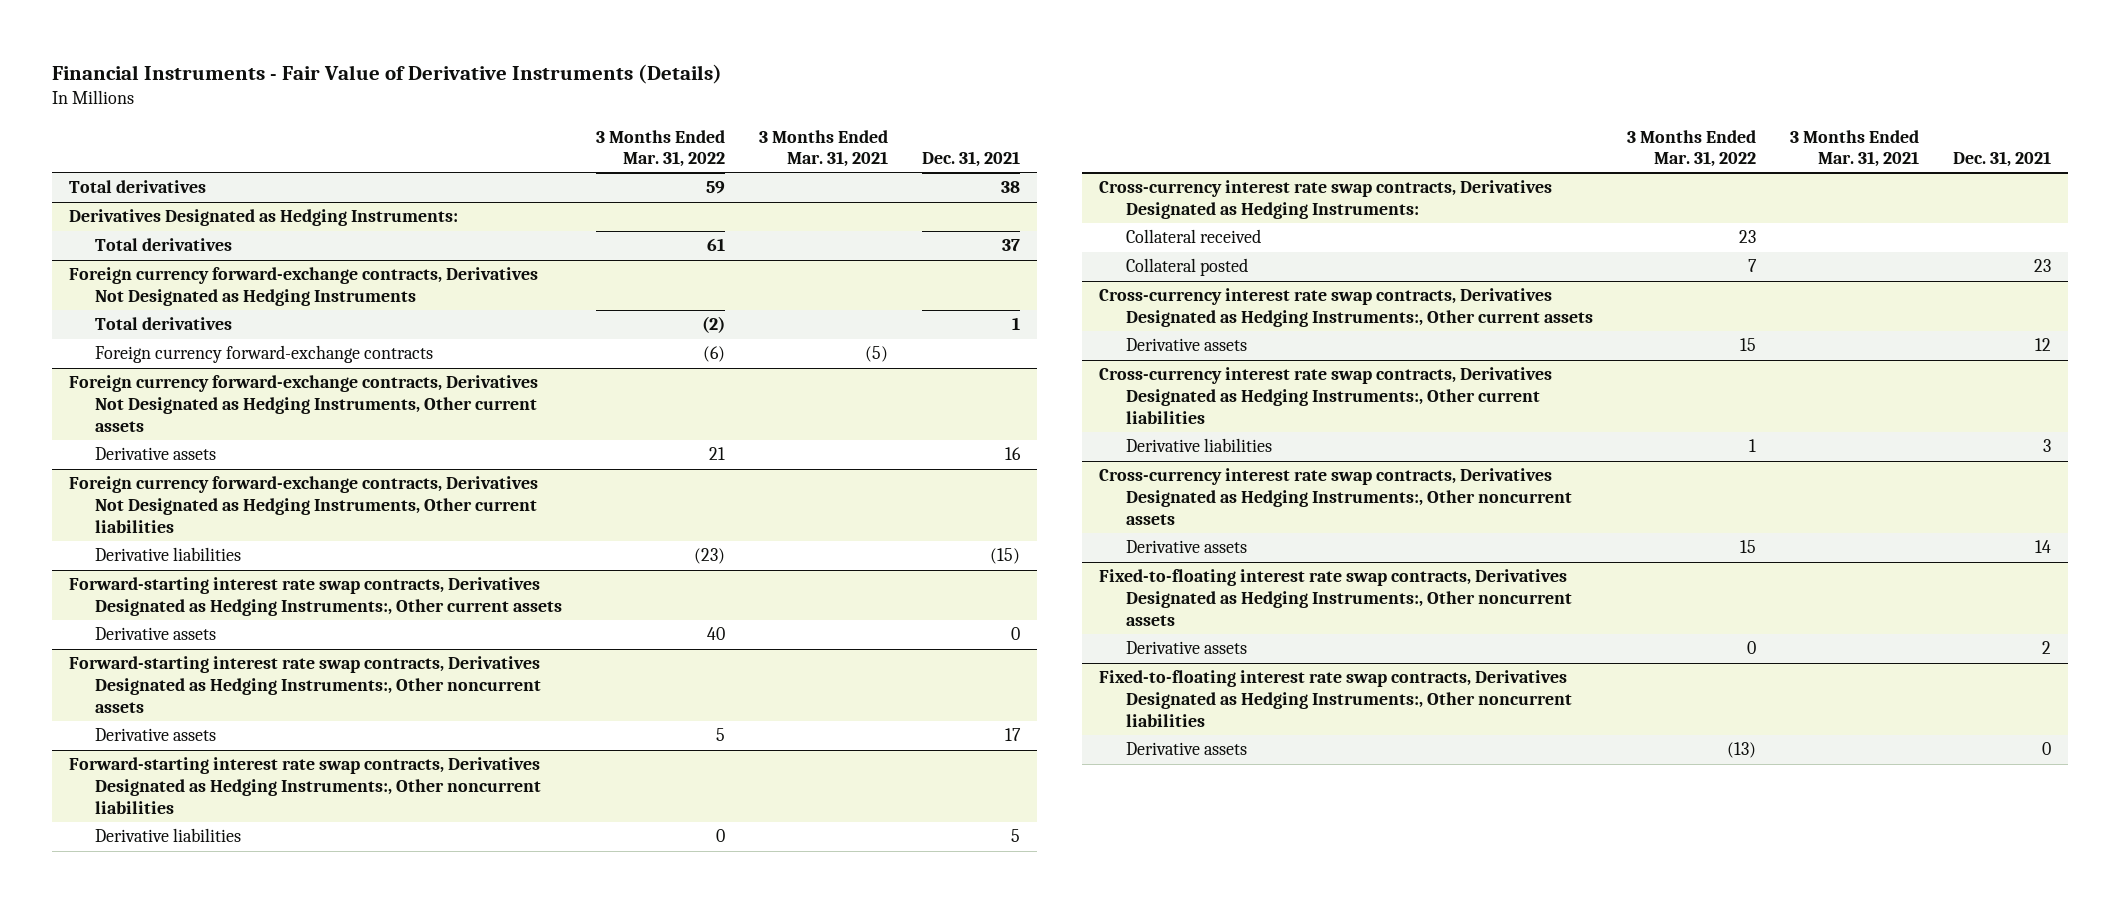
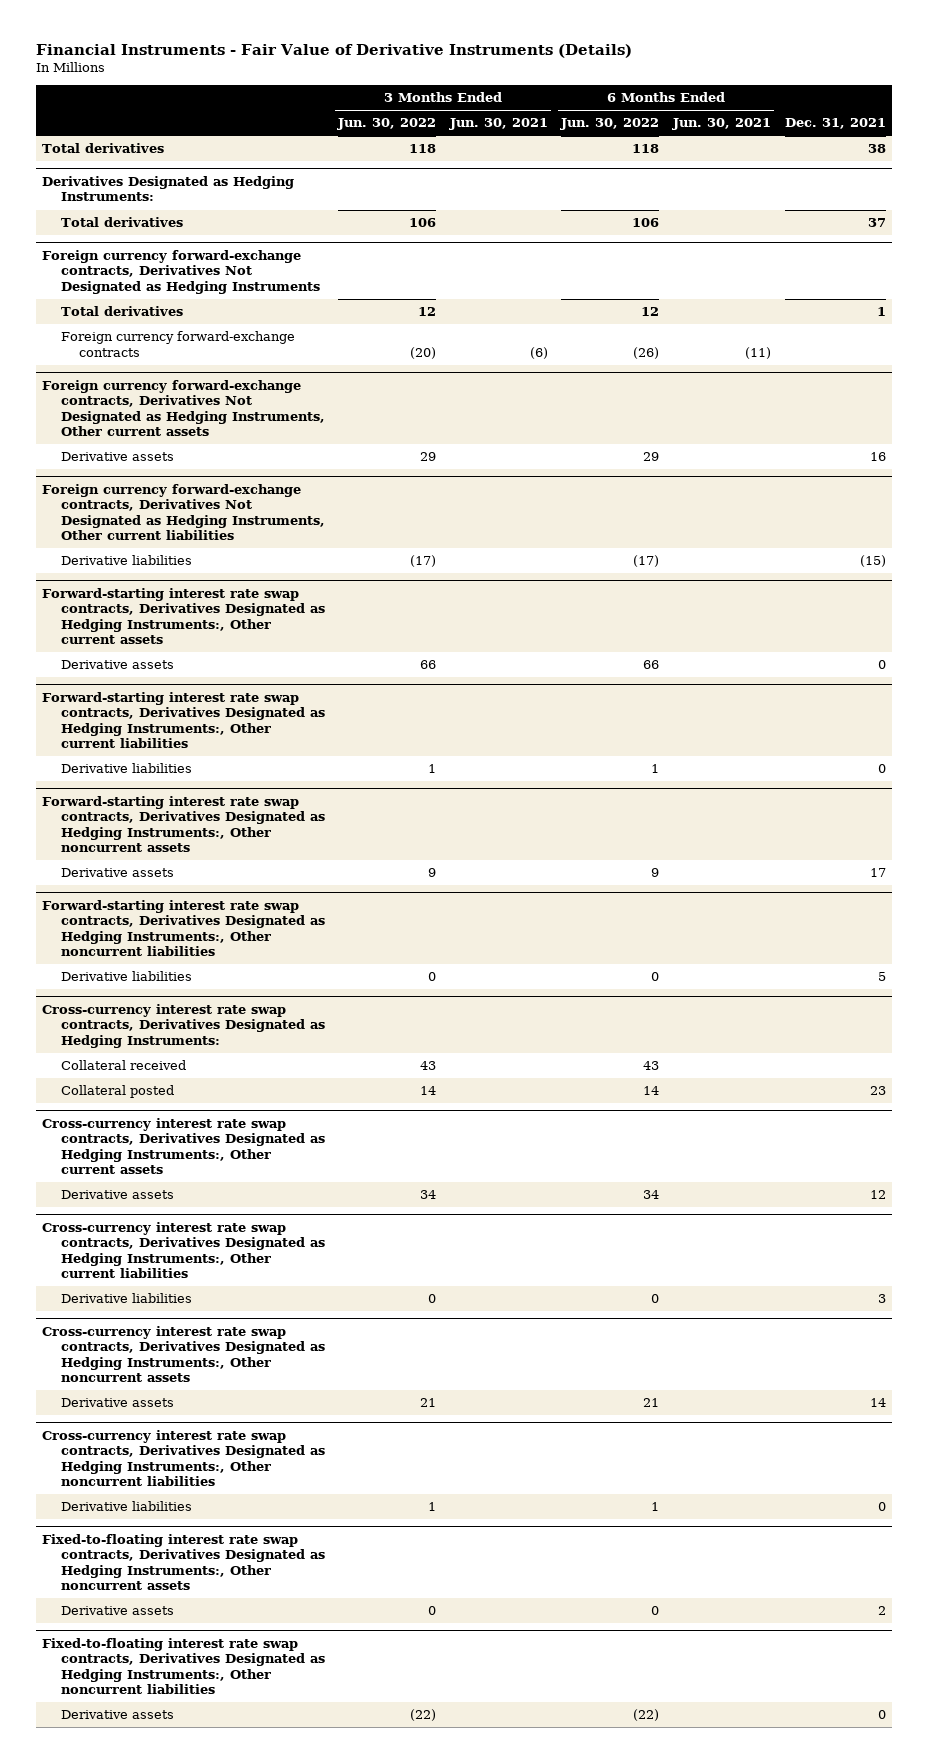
- | 3 Months Ended Mar. 31, 2022 | 3 Months Ended Mar. 31, 2021 | Dec. 31, 2021
+ | 3 Months Ended Jun. 30, 2022 | 3 Months Ended Jun. 30, 2021 | 6 Months Ended Jun. 30, 2022 | 6 Months Ended Jun. 30, 2021 | Dec. 31, 2021
+ Forward-starting interest rate swap contracts, Derivatives Designated as Hedging Instruments:, Other current liabilities
+ Derivative liabilities | 1 | | 1 | | 0
+ Cross-currency interest rate swap contracts, Derivatives Designated as Hedging Instruments:, Other noncurrent liabilities
+ Derivative liabilities | 1 | | 1 | | 0

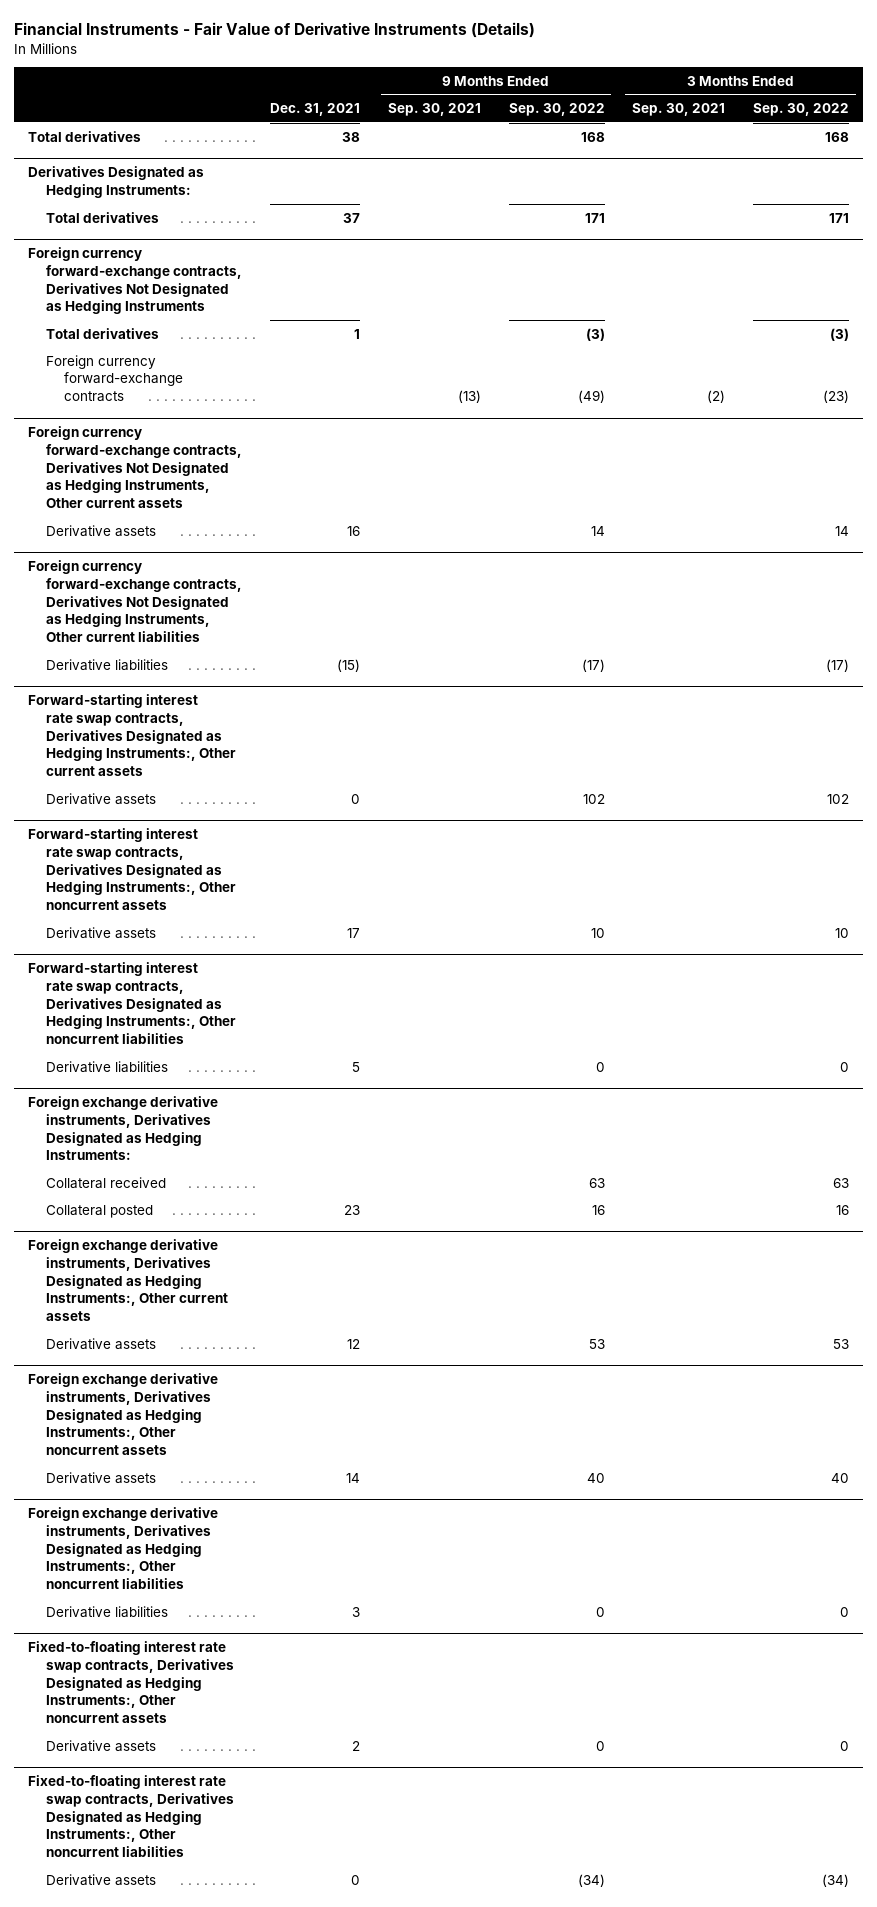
- | 3 Months Ended Jun. 30, 2022 | 3 Months Ended Jun. 30, 2021 | 6 Months Ended Jun. 30, 2022 | 6 Months Ended Jun. 30, 2021 | Dec. 31, 2021
+ | Dec. 31, 2021 | 9 Months Ended Sep. 30, 2021 | 9 Months Ended Sep. 30, 2022 | 3 Months Ended Sep. 30, 2021 | 3 Months Ended Sep. 30, 2022
- Forward-starting interest rate swap contracts, Derivatives Designated as Hedging Instruments:, Other current liabilities
- Derivative liabilities | 1 | | 1 | | 0
- Cross-currency interest rate swap contracts, Derivatives Designated as Hedging Instruments:
+ Foreign exchange derivative instruments, Derivatives Designated as Hedging Instruments:
- Cross-currency interest rate swap contracts, Derivatives Designated as Hedging Instruments:, Other current assets
+ Foreign exchange derivative instruments, Derivatives Designated as Hedging Instruments:, Other current assets
- Cross-currency interest rate swap contracts, Derivatives Designated as Hedging Instruments:, Other current liabilities
- Derivative liabilities | 0 | | 0 | | 3
- Cross-currency interest rate swap contracts, Derivatives Designated as Hedging Instruments:, Other noncurrent assets
+ Foreign exchange derivative instruments, Derivatives Designated as Hedging Instruments:, Other noncurrent assets
- Cross-currency interest rate swap contracts, Derivatives Designated as Hedging Instruments:, Other noncurrent liabilities
- Derivative liabilities | 1 | | 1 | | 0
+ Foreign exchange derivative instruments, Derivatives Designated as Hedging Instruments:, Other noncurrent liabilities
+ Derivative liabilities | 3 | | 0 | | 0

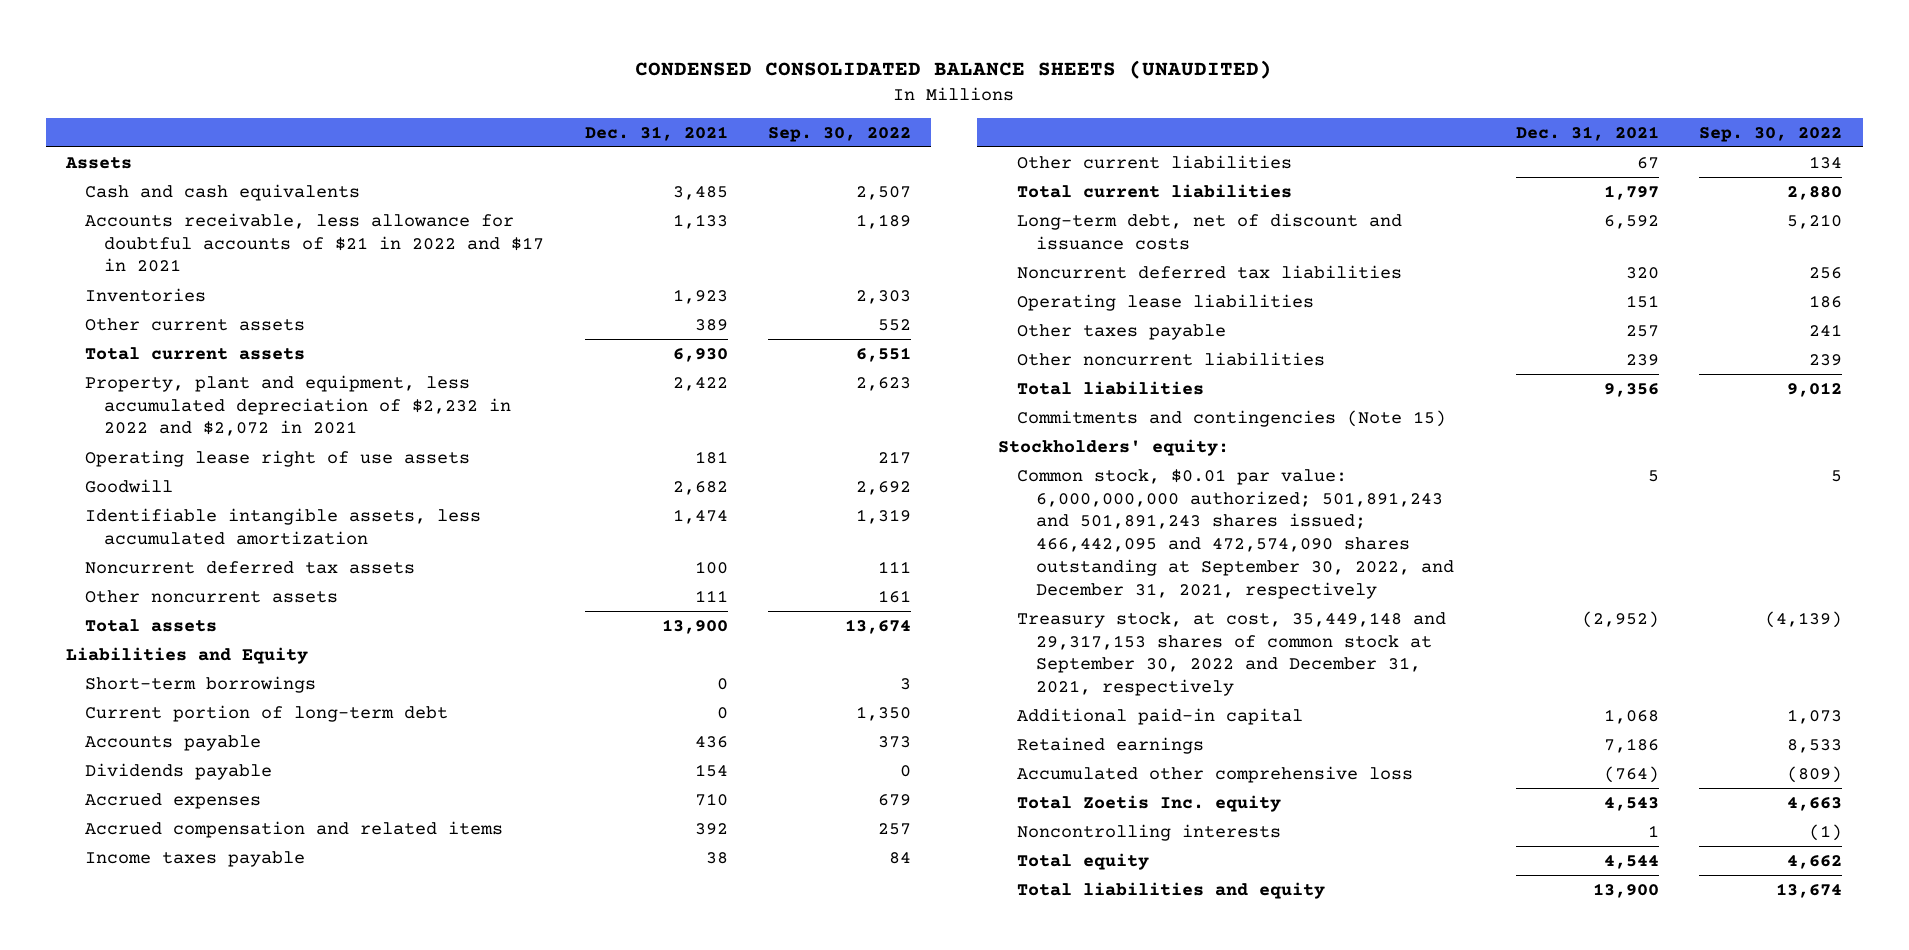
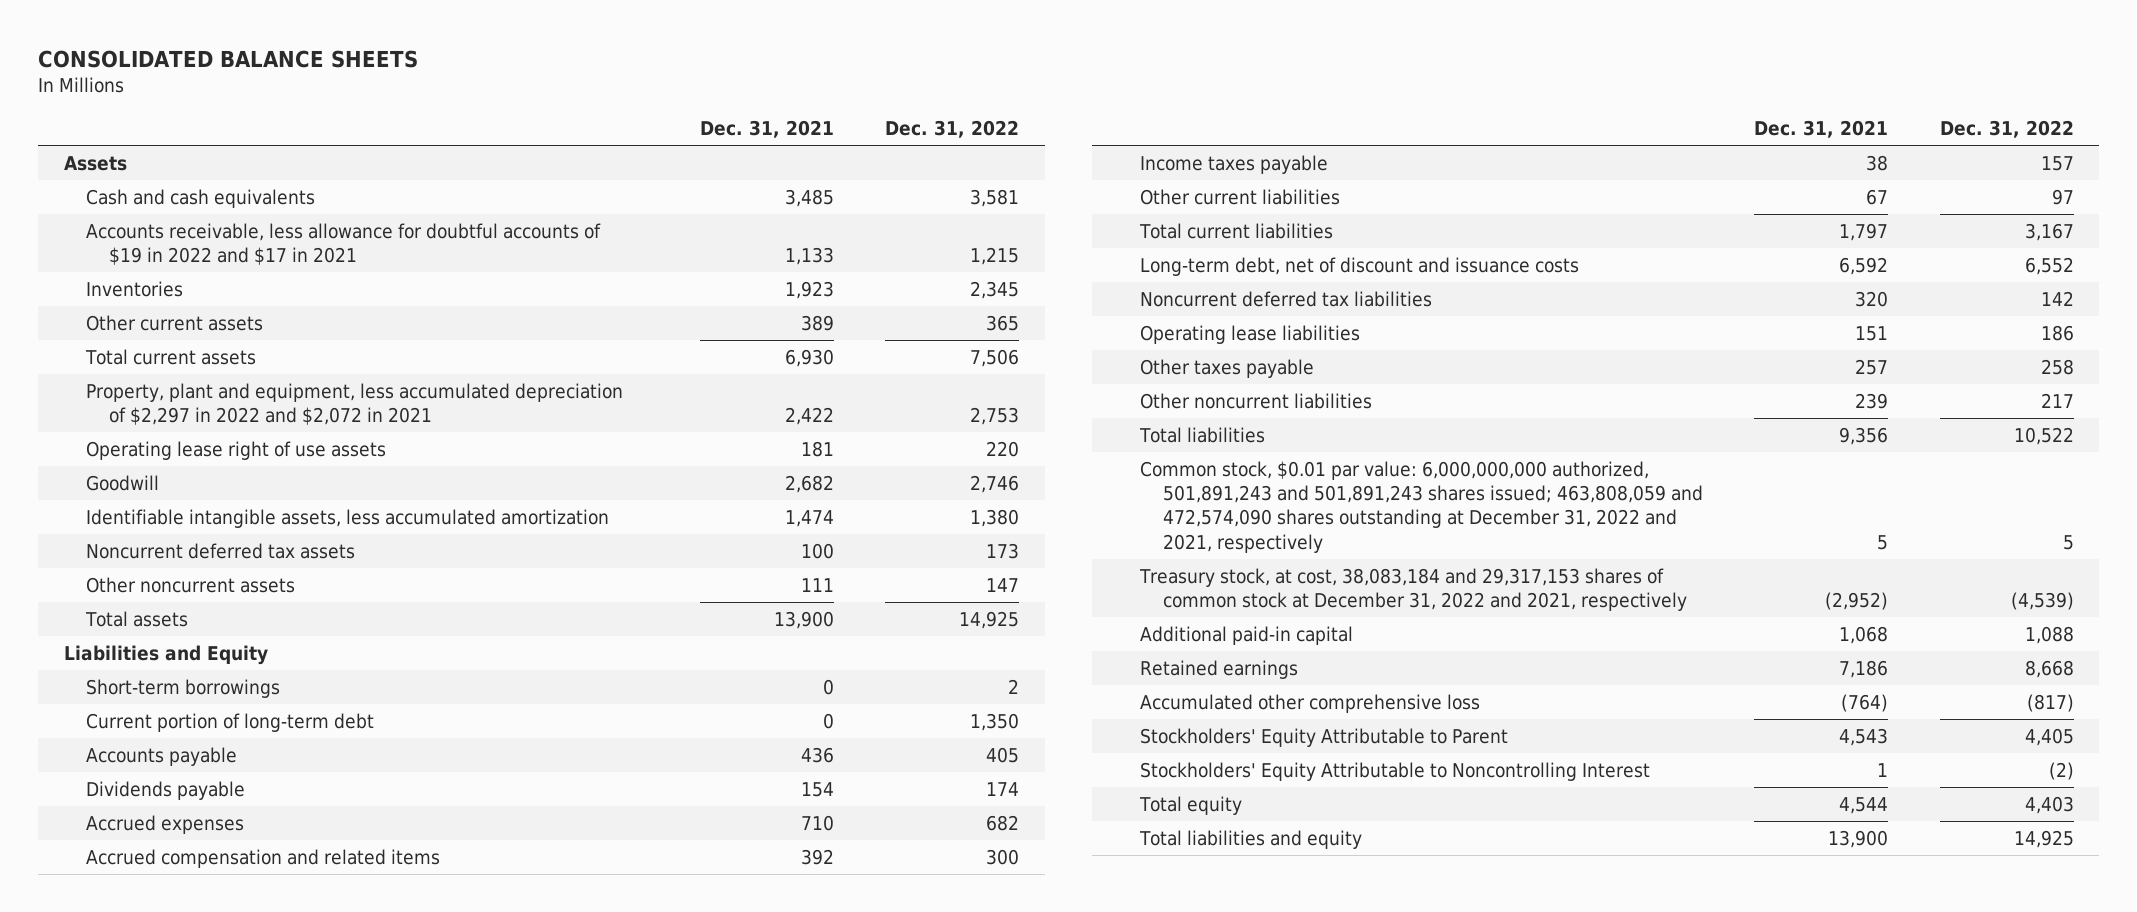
- CONDENSED CONSOLIDATED BALANCE SHEETS (UNAUDITED)
+ CONSOLIDATED BALANCE SHEETS
- | Dec. 31, 2021 | Sep. 30, 2022
+ | Dec. 31, 2021 | Dec. 31, 2022
- Accounts receivable, less allowance for doubtful accounts of $21 in 2022 and $17 in 2021 | 1,133 | 1,189
+ Accounts receivable, less allowance for doubtful accounts of $19 in 2022 and $17 in 2021 | 1,133 | 1,215
- Property, plant and equipment, less accumulated depreciation of $2,232 in 2022 and $2,072 in 2021 | 2,422 | 2,623
+ Property, plant and equipment, less accumulated depreciation of $2,297 in 2022 and $2,072 in 2021 | 2,422 | 2,753
- Commitments and contingencies (Note 15)
- Stockholders' equity:
- Common stock, $0.01 par value: 6,000,000,000 authorized; 501,891,243 and 501,891,243 shares issued; 466,442,095 and 472,574,090 shares outstanding at September 30, 2022, and December 31, 2021, respectively | 5 | 5
- Treasury stock, at cost, 35,449,148 and 29,317,153 shares of common stock at September 30, 2022 and December 31, 2021, respectively | (2,952) | (4,139)
+ Common stock, $0.01 par value: 6,000,000,000 authorized, 501,891,243 and 501,891,243 shares issued; 463,808,059 and 472,574,090 shares outstanding at December 31, 2022 and 2021, respectively | 5 | 5
+ Treasury stock, at cost, 38,083,184 and 29,317,153 shares of common stock at December 31, 2022 and 2021, respectively | (2,952) | (4,539)
- Total Zoetis Inc. equity | 4,543 | 4,663
- Noncontrolling interests | 1 | (1)
+ Stockholders' Equity Attributable to Parent | 4,543 | 4,405
+ Stockholders' Equity Attributable to Noncontrolling Interest | 1 | (2)

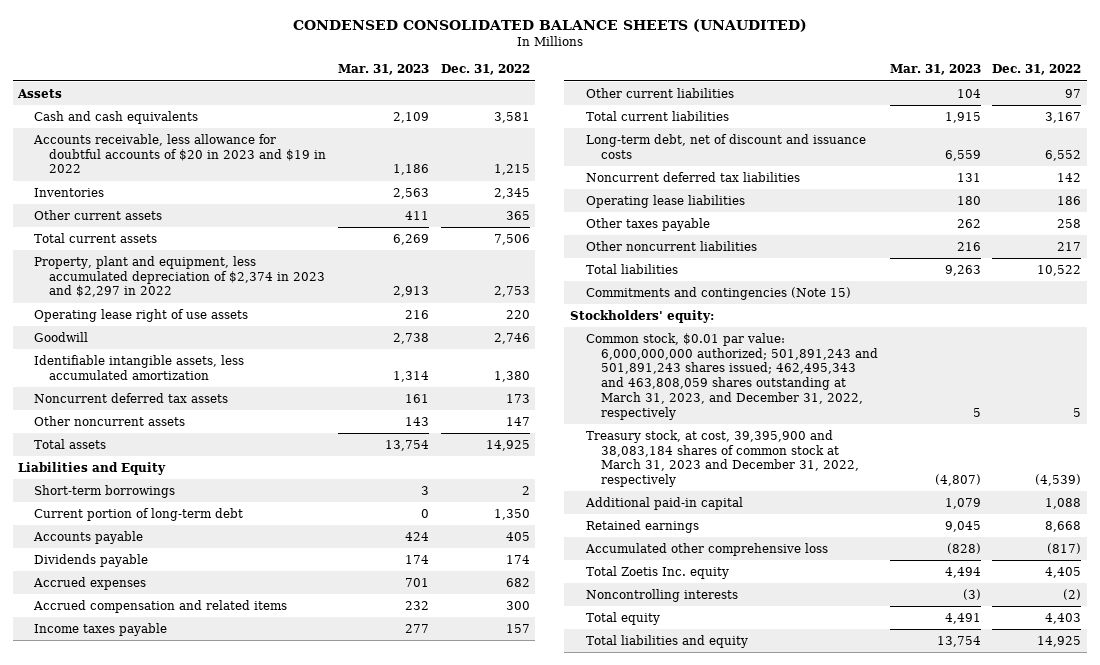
- CONSOLIDATED BALANCE SHEETS
+ CONDENSED CONSOLIDATED BALANCE SHEETS (UNAUDITED)
- | Dec. 31, 2021 | Dec. 31, 2022
+ | Mar. 31, 2023 | Dec. 31, 2022
- Accounts receivable, less allowance for doubtful accounts of $19 in 2022 and $17 in 2021 | 1,133 | 1,215
+ Accounts receivable, less allowance for doubtful accounts of $20 in 2023 and $19 in 2022 | 1,186 | 1,215
- Property, plant and equipment, less accumulated depreciation of $2,297 in 2022 and $2,072 in 2021 | 2,422 | 2,753
+ Property, plant and equipment, less accumulated depreciation of $2,374 in 2023 and $2,297 in 2022 | 2,913 | 2,753
- Common stock, $0.01 par value: 6,000,000,000 authorized, 501,891,243 and 501,891,243 shares issued; 463,808,059 and 472,574,090 shares outstanding at December 31, 2022 and 2021, respectively | 5 | 5
- Treasury stock, at cost, 38,083,184 and 29,317,153 shares of common stock at December 31, 2022 and 2021, respectively | (2,952) | (4,539)
+ Commitments and contingencies (Note 15)
+ Stockholders' equity:
+ Common stock, $0.01 par value: 6,000,000,000 authorized; 501,891,243 and 501,891,243 shares issued; 462,495,343 and 463,808,059 shares outstanding at March 31, 2023, and December 31, 2022, respectively | 5 | 5
+ Treasury stock, at cost, 39,395,900 and 38,083,184 shares of common stock at March 31, 2023 and December 31, 2022, respectively | (4,807) | (4,539)
- Stockholders' Equity Attributable to Parent | 4,543 | 4,405
- Stockholders' Equity Attributable to Noncontrolling Interest | 1 | (2)
+ Total Zoetis Inc. equity | 4,494 | 4,405
+ Noncontrolling interests | (3) | (2)

